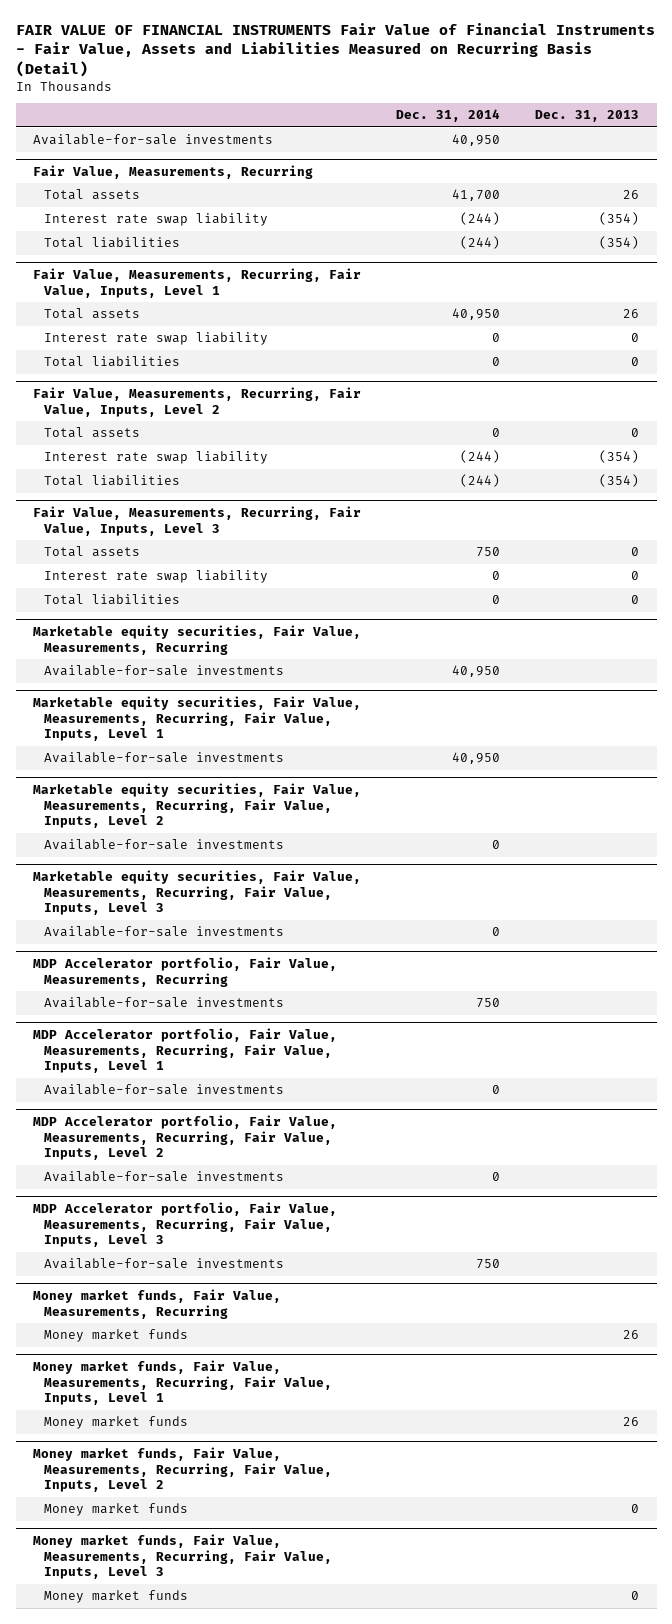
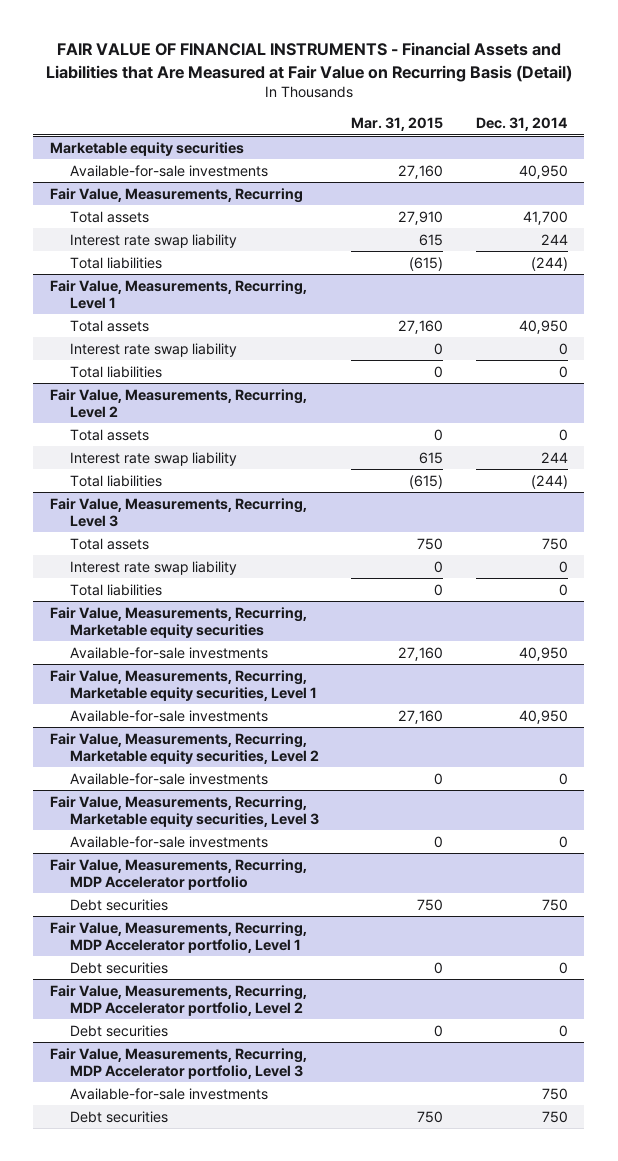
- FAIR VALUE OF FINANCIAL INSTRUMENTS Fair Value of Financial Instruments - Fair Value, Assets and Liabilities Measured on Recurring Basis (Detail)
+ FAIR VALUE OF FINANCIAL INSTRUMENTS - Financial Assets and Liabilities that Are Measured at Fair Value on Recurring Basis (Detail)
- | Dec. 31, 2014 | Dec. 31, 2013
+ | Mar. 31, 2015 | Dec. 31, 2014
+ Marketable equity securities
@ Fair Value, Measurements, Recurring
- Interest rate swap liability | (244) | (354)
+ Interest rate swap liability | 615 | 244
- Fair Value, Measurements, Recurring, Fair Value, Inputs, Level 1
+ Fair Value, Measurements, Recurring, Level 1
- Fair Value, Measurements, Recurring, Fair Value, Inputs, Level 2
+ Fair Value, Measurements, Recurring, Level 2
- Interest rate swap liability | (244) | (354)
+ Interest rate swap liability | 615 | 244
- Fair Value, Measurements, Recurring, Fair Value, Inputs, Level 3
+ Fair Value, Measurements, Recurring, Level 3
- Marketable equity securities, Fair Value, Measurements, Recurring
+ Fair Value, Measurements, Recurring, Marketable equity securities
- Marketable equity securities, Fair Value, Measurements, Recurring, Fair Value, Inputs, Level 1
+ Fair Value, Measurements, Recurring, Marketable equity securities, Level 1
- Marketable equity securities, Fair Value, Measurements, Recurring, Fair Value, Inputs, Level 2
- Available-for-sale investments | 0 |
- Marketable equity securities, Fair Value, Measurements, Recurring, Fair Value, Inputs, Level 3
- Available-for-sale investments | 0 |
- MDP Accelerator portfolio, Fair Value, Measurements, Recurring
- Available-for-sale investments | 750 |
- MDP Accelerator portfolio, Fair Value, Measurements, Recurring, Fair Value, Inputs, Level 1
+ Fair Value, Measurements, Recurring, Marketable equity securities, Level 2
- MDP Accelerator portfolio, Fair Value, Measurements, Recurring, Fair Value, Inputs, Level 2
+ Fair Value, Measurements, Recurring, Marketable equity securities, Level 3
- MDP Accelerator portfolio, Fair Value, Measurements, Recurring, Fair Value, Inputs, Level 3
+ Fair Value, Measurements, Recurring, MDP Accelerator portfolio
+ Debt securities | 750 | 750
+ Fair Value, Measurements, Recurring, MDP Accelerator portfolio, Level 1
+ Debt securities | 0 | 0
+ Fair Value, Measurements, Recurring, MDP Accelerator portfolio, Level 2
+ Debt securities | 0 | 0
+ Fair Value, Measurements, Recurring, MDP Accelerator portfolio, Level 3
- Money market funds, Fair Value, Measurements, Recurring
- Money market funds | | 26
- Money market funds, Fair Value, Measurements, Recurring, Fair Value, Inputs, Level 1
- Money market funds | | 26
- Money market funds, Fair Value, Measurements, Recurring, Fair Value, Inputs, Level 2
- Money market funds | | 0
- Money market funds, Fair Value, Measurements, Recurring, Fair Value, Inputs, Level 3
- Money market funds | | 0
+ Debt securities | 750 | 750

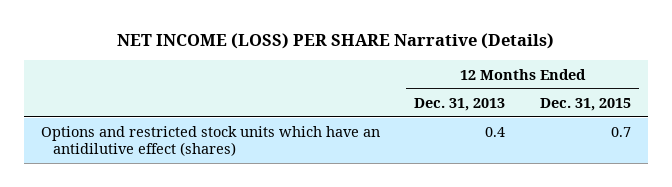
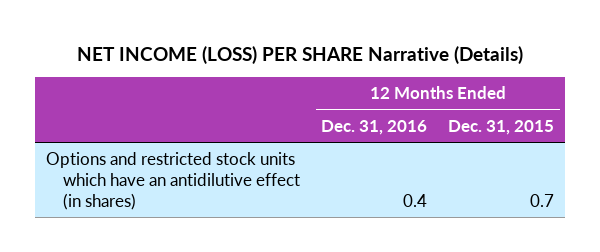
- | 12 Months Ended Dec. 31, 2013 | 12 Months Ended Dec. 31, 2015
+ | 12 Months Ended Dec. 31, 2016 | 12 Months Ended Dec. 31, 2015
- Options and restricted stock units which have an antidilutive effect (shares) | 0.4 | 0.7
+ Options and restricted stock units which have an antidilutive effect (in shares) | 0.4 | 0.7

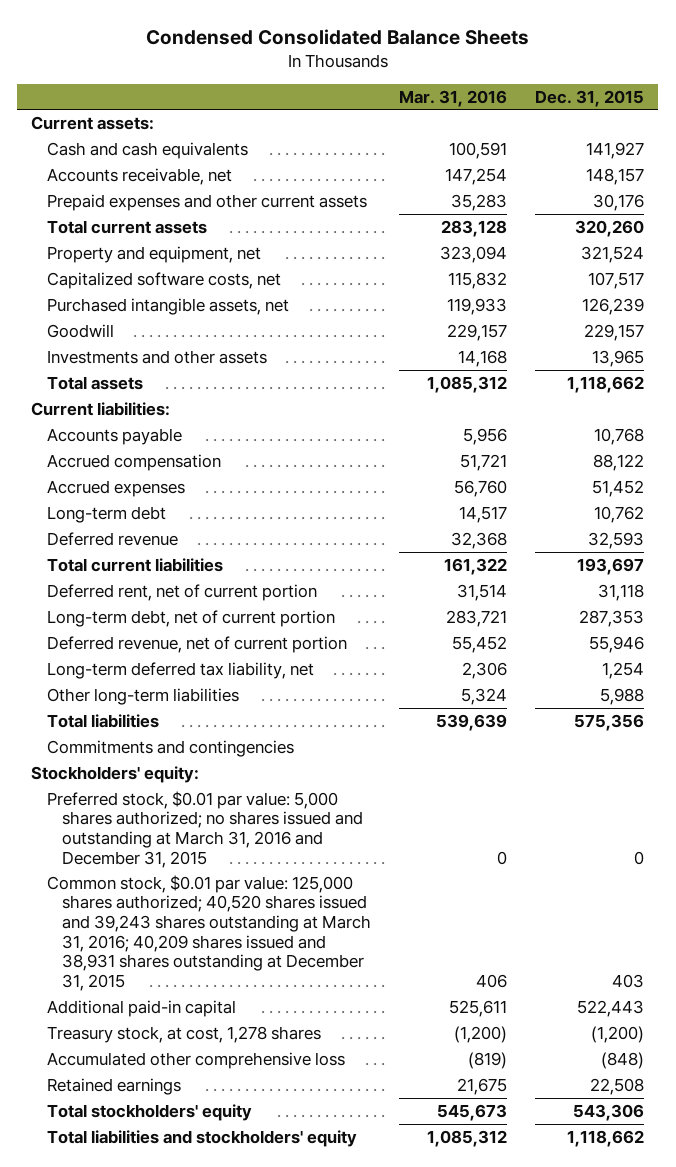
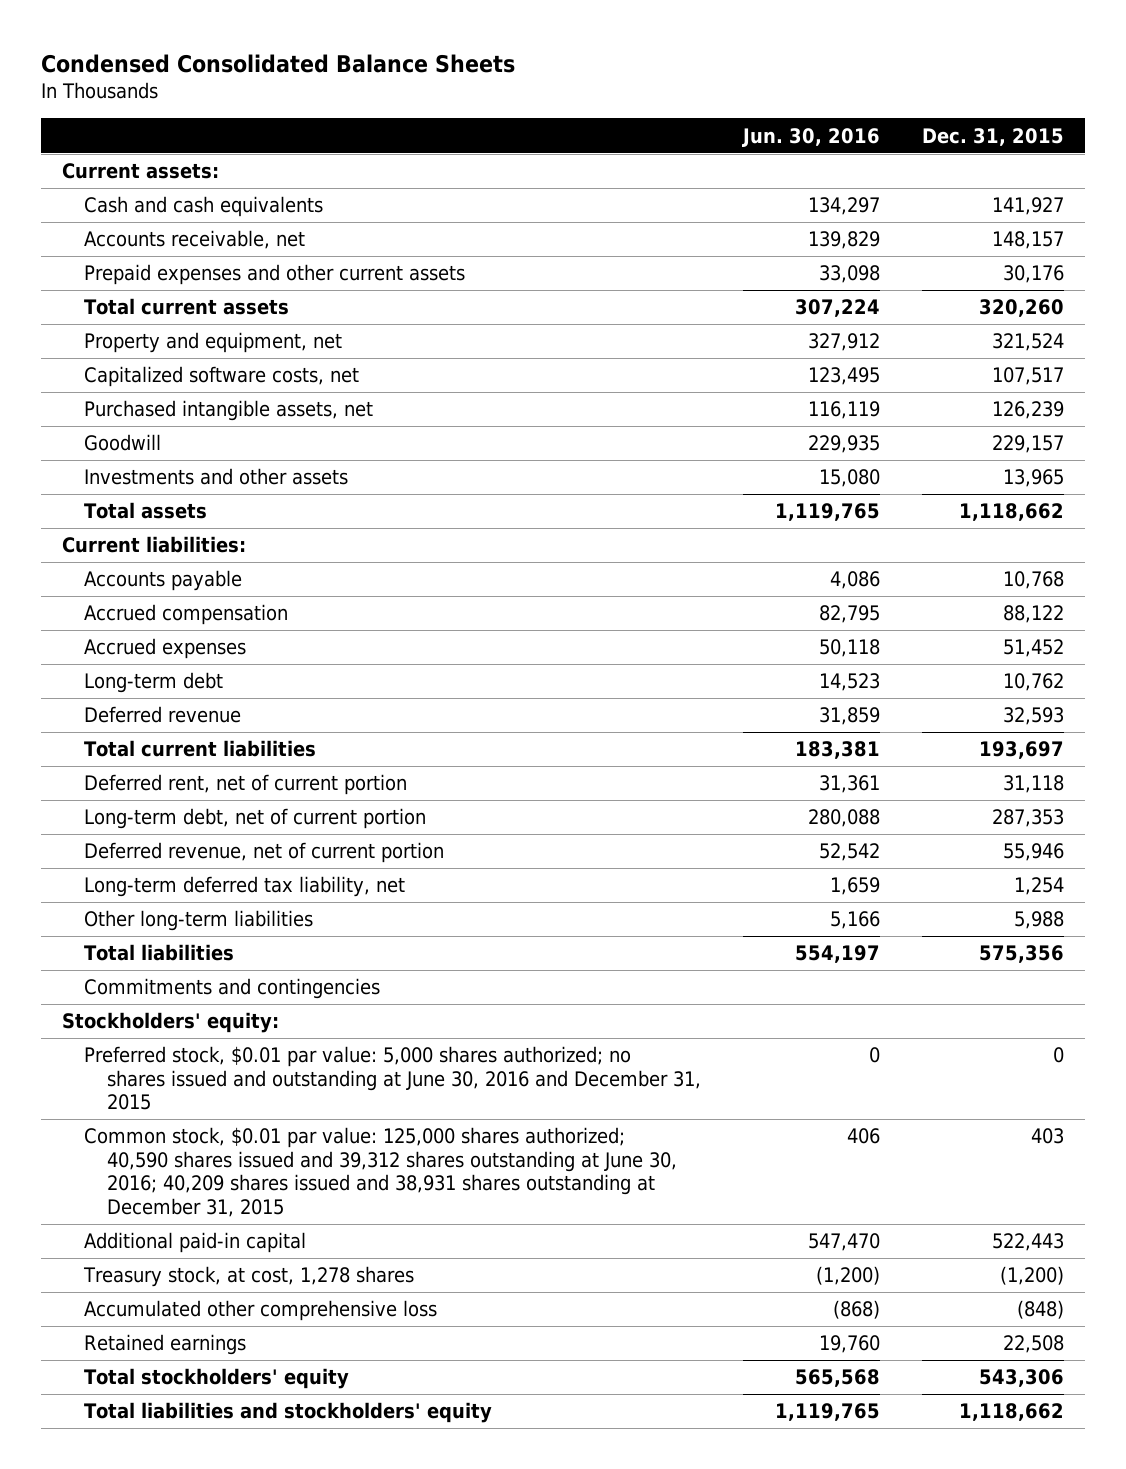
- | Mar. 31, 2016 | Dec. 31, 2015
+ | Jun. 30, 2016 | Dec. 31, 2015
- Preferred stock, $0.01 par value: 5,000 shares authorized; no shares issued and outstanding at March 31, 2016 and December 31, 2015 | 0 | 0
- Common stock, $0.01 par value: 125,000 shares authorized; 40,520 shares issued and 39,243 shares outstanding at March 31, 2016; 40,209 shares issued and 38,931 shares outstanding at December 31, 2015 | 406 | 403
+ Preferred stock, $0.01 par value: 5,000 shares authorized; no shares issued and outstanding at June 30, 2016 and December 31, 2015 | 0 | 0
+ Common stock, $0.01 par value: 125,000 shares authorized; 40,590 shares issued and 39,312 shares outstanding at June 30, 2016; 40,209 shares issued and 38,931 shares outstanding at December 31, 2015 | 406 | 403

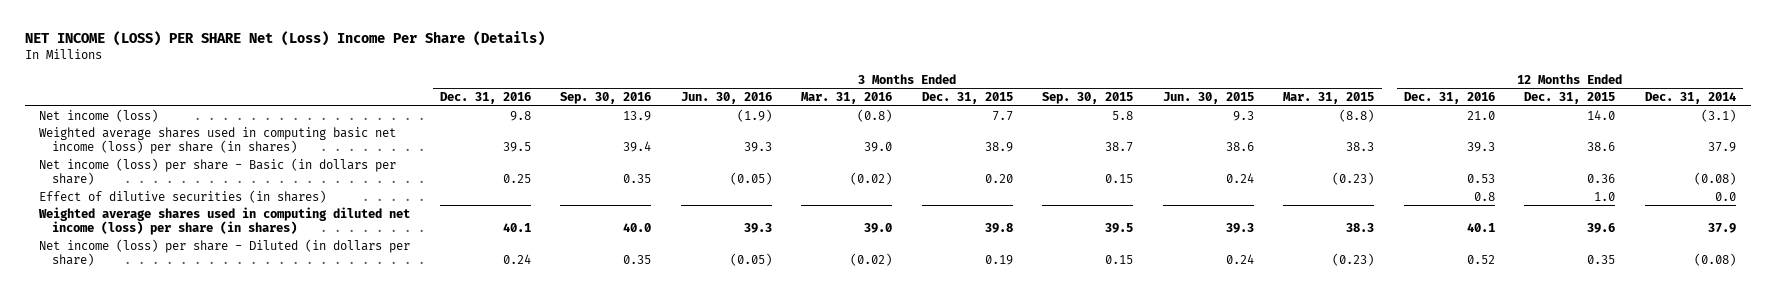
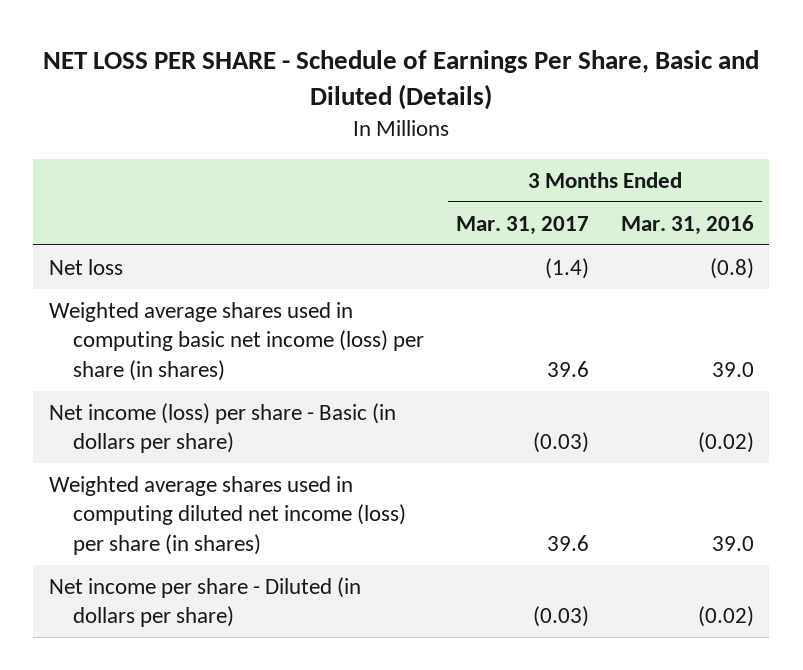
- NET INCOME (LOSS) PER SHARE Net (Loss) Income Per Share (Details)
+ NET LOSS PER SHARE - Schedule of Earnings Per Share, Basic and Diluted (Details)
- | 3 Months Ended Dec. 31, 2016 | 3 Months Ended Sep. 30, 2016 | 3 Months Ended Jun. 30, 2016 | 3 Months Ended Mar. 31, 2016 | 3 Months Ended Dec. 31, 2015 | 3 Months Ended Sep. 30, 2015 | 3 Months Ended Jun. 30, 2015 | 3 Months Ended Mar. 31, 2015 | 12 Months Ended Dec. 31, 2016 | 12 Months Ended Dec. 31, 2015 | 12 Months Ended Dec. 31, 2014
+ | 3 Months Ended Mar. 31, 2017 | 3 Months Ended Mar. 31, 2016
- Net income (loss) | 9.8 | 13.9 | (1.9) | (0.8) | 7.7 | 5.8 | 9.3 | (8.8) | 21.0 | 14.0 | (3.1)
+ Net loss | (1.4) | (0.8)
- Effect of dilutive securities (in shares) | | | | | | | | | 0.8 | 1.0 | 0.0
- Net income (loss) per share - Diluted (in dollars per share) | 0.24 | 0.35 | (0.05) | (0.02) | 0.19 | 0.15 | 0.24 | (0.23) | 0.52 | 0.35 | (0.08)
+ Net income per share - Diluted (in dollars per share) | (0.03) | (0.02)

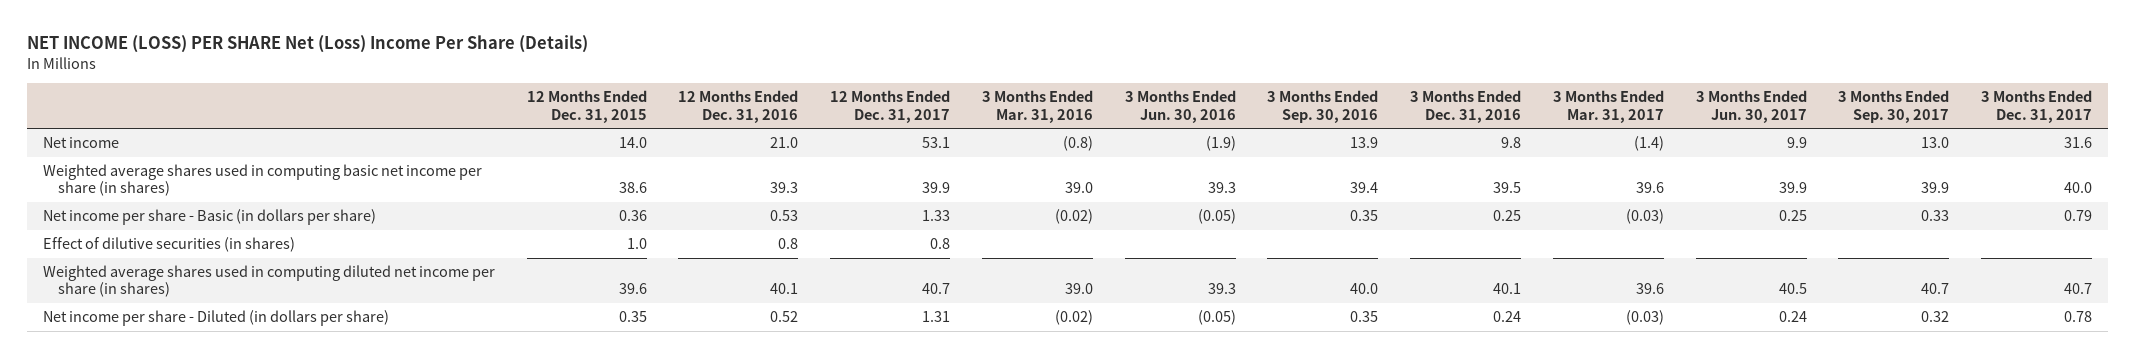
- NET LOSS PER SHARE - Schedule of Earnings Per Share, Basic and Diluted (Details)
+ NET INCOME (LOSS) PER SHARE Net (Loss) Income Per Share (Details)
- | 3 Months Ended Mar. 31, 2017 | 3 Months Ended Mar. 31, 2016
+ | 12 Months Ended Dec. 31, 2015 | 12 Months Ended Dec. 31, 2016 | 12 Months Ended Dec. 31, 2017 | 3 Months Ended Mar. 31, 2016 | 3 Months Ended Jun. 30, 2016 | 3 Months Ended Sep. 30, 2016 | 3 Months Ended Dec. 31, 2016 | 3 Months Ended Mar. 31, 2017 | 3 Months Ended Jun. 30, 2017 | 3 Months Ended Sep. 30, 2017 | 3 Months Ended Dec. 31, 2017
- Net loss | (1.4) | (0.8)
- Weighted average shares used in computing basic net income (loss) per share (in shares) | 39.6 | 39.0
- Net income (loss) per share - Basic (in dollars per share) | (0.03) | (0.02)
- Weighted average shares used in computing diluted net income (loss) per share (in shares) | 39.6 | 39.0
+ Net income | 14.0 | 21.0 | 53.1 | (0.8) | (1.9) | 13.9 | 9.8 | (1.4) | 9.9 | 13.0 | 31.6
+ Weighted average shares used in computing basic net income per share (in shares) | 38.6 | 39.3 | 39.9 | 39.0 | 39.3 | 39.4 | 39.5 | 39.6 | 39.9 | 39.9 | 40.0
+ Net income per share - Basic (in dollars per share) | 0.36 | 0.53 | 1.33 | (0.02) | (0.05) | 0.35 | 0.25 | (0.03) | 0.25 | 0.33 | 0.79
+ Effect of dilutive securities (in shares) | 1.0 | 0.8 | 0.8 | | | | | | | |
+ Weighted average shares used in computing diluted net income per share (in shares) | 39.6 | 40.1 | 40.7 | 39.0 | 39.3 | 40.0 | 40.1 | 39.6 | 40.5 | 40.7 | 40.7

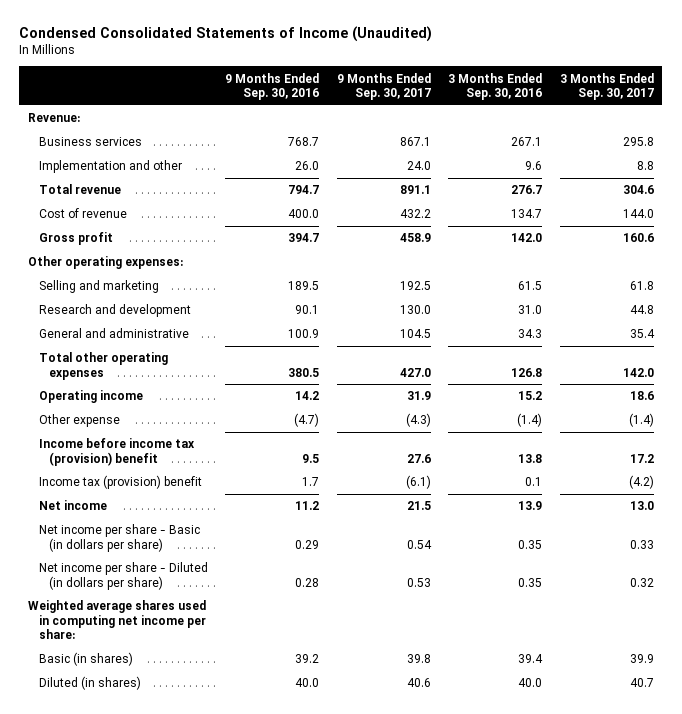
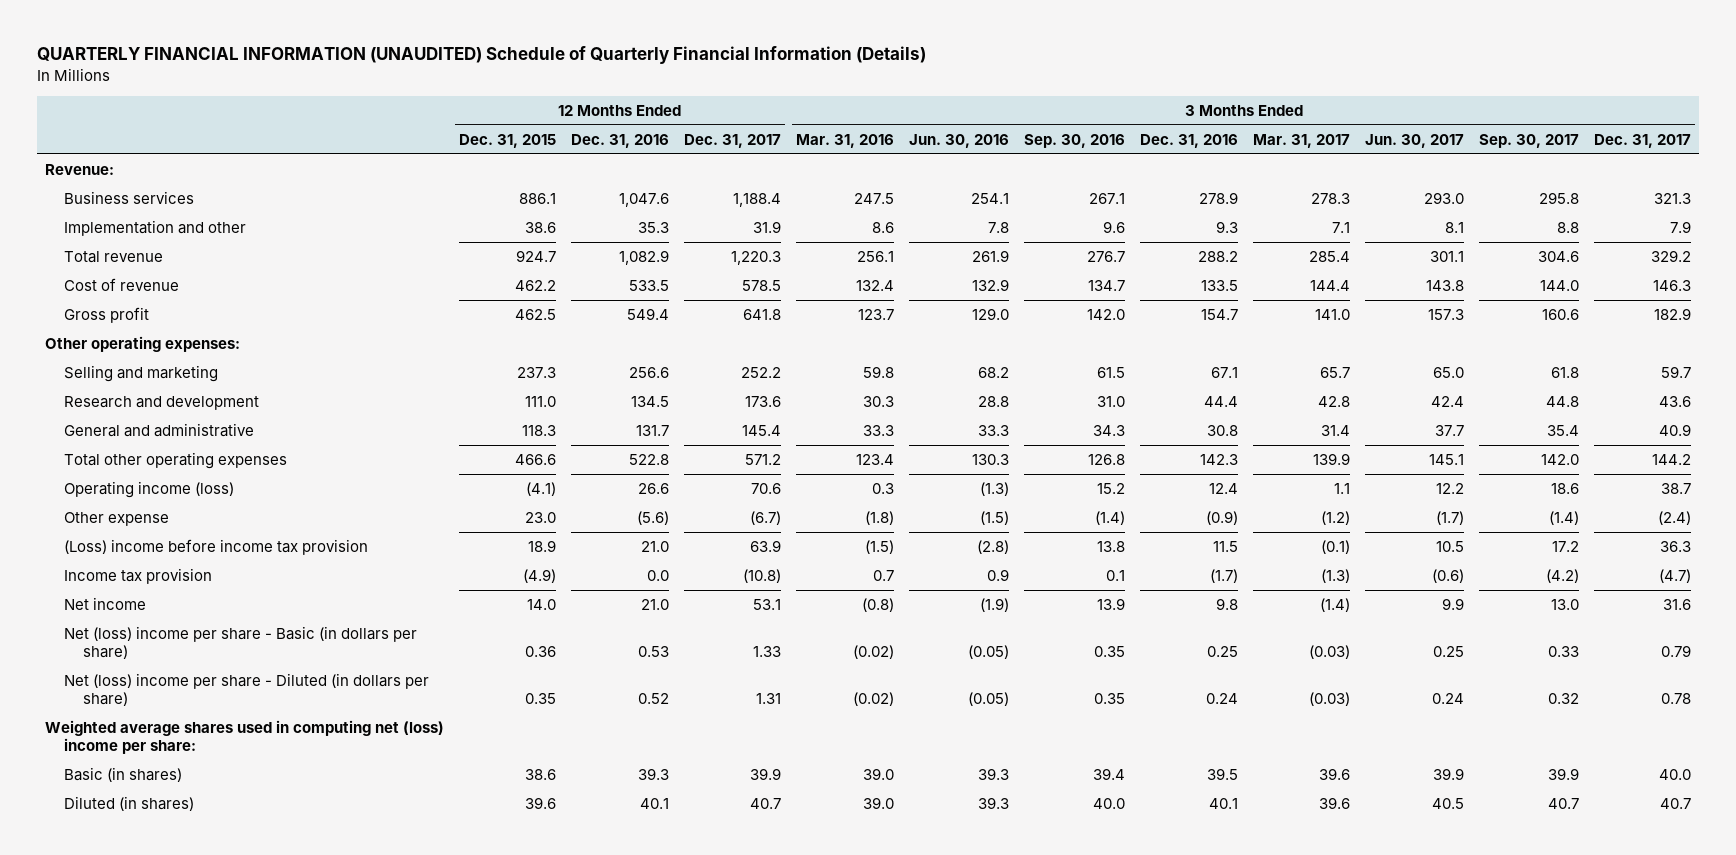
- Condensed Consolidated Statements of Income (Unaudited)
+ QUARTERLY FINANCIAL INFORMATION (UNAUDITED) Schedule of Quarterly Financial Information (Details)
- | 9 Months Ended Sep. 30, 2016 | 9 Months Ended Sep. 30, 2017 | 3 Months Ended Sep. 30, 2016 | 3 Months Ended Sep. 30, 2017
+ | 12 Months Ended Dec. 31, 2015 | 12 Months Ended Dec. 31, 2016 | 12 Months Ended Dec. 31, 2017 | 3 Months Ended Mar. 31, 2016 | 3 Months Ended Jun. 30, 2016 | 3 Months Ended Sep. 30, 2016 | 3 Months Ended Dec. 31, 2016 | 3 Months Ended Mar. 31, 2017 | 3 Months Ended Jun. 30, 2017 | 3 Months Ended Sep. 30, 2017 | 3 Months Ended Dec. 31, 2017
- Operating income | 14.2 | 31.9 | 15.2 | 18.6
+ Operating income (loss) | (4.1) | 26.6 | 70.6 | 0.3 | (1.3) | 15.2 | 12.4 | 1.1 | 12.2 | 18.6 | 38.7
- Income before income tax (provision) benefit | 9.5 | 27.6 | 13.8 | 17.2
- Income tax (provision) benefit | 1.7 | (6.1) | 0.1 | (4.2)
+ (Loss) income before income tax provision | 18.9 | 21.0 | 63.9 | (1.5) | (2.8) | 13.8 | 11.5 | (0.1) | 10.5 | 17.2 | 36.3
+ Income tax provision | (4.9) | 0.0 | (10.8) | 0.7 | 0.9 | 0.1 | (1.7) | (1.3) | (0.6) | (4.2) | (4.7)
- Net income per share - Basic (in dollars per share) | 0.29 | 0.54 | 0.35 | 0.33
- Net income per share - Diluted (in dollars per share) | 0.28 | 0.53 | 0.35 | 0.32
- Weighted average shares used in computing net income per share:
+ Net (loss) income per share - Basic (in dollars per share) | 0.36 | 0.53 | 1.33 | (0.02) | (0.05) | 0.35 | 0.25 | (0.03) | 0.25 | 0.33 | 0.79
+ Net (loss) income per share - Diluted (in dollars per share) | 0.35 | 0.52 | 1.31 | (0.02) | (0.05) | 0.35 | 0.24 | (0.03) | 0.24 | 0.32 | 0.78
+ Weighted average shares used in computing net (loss) income per share:

